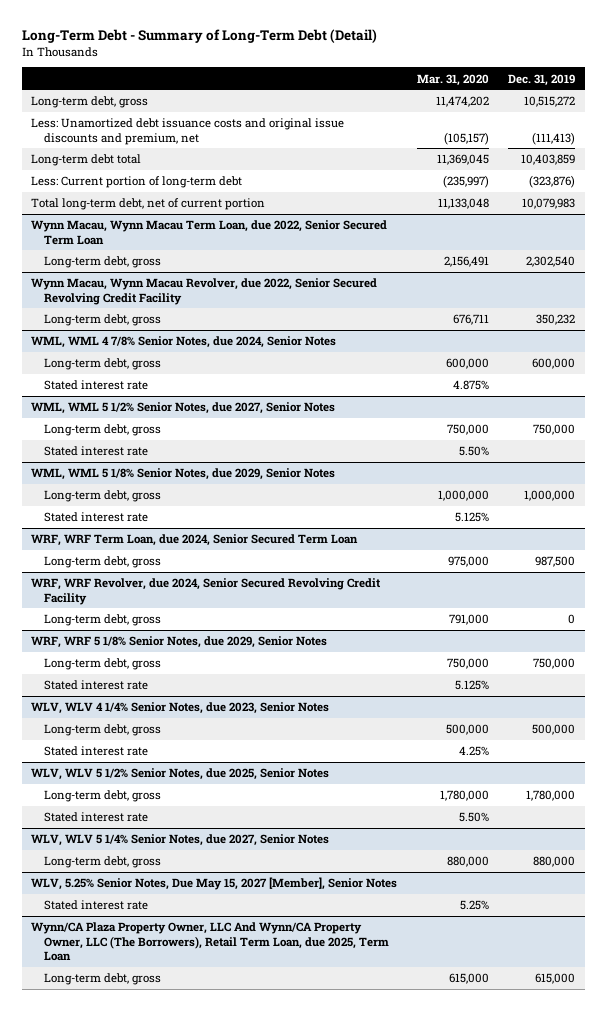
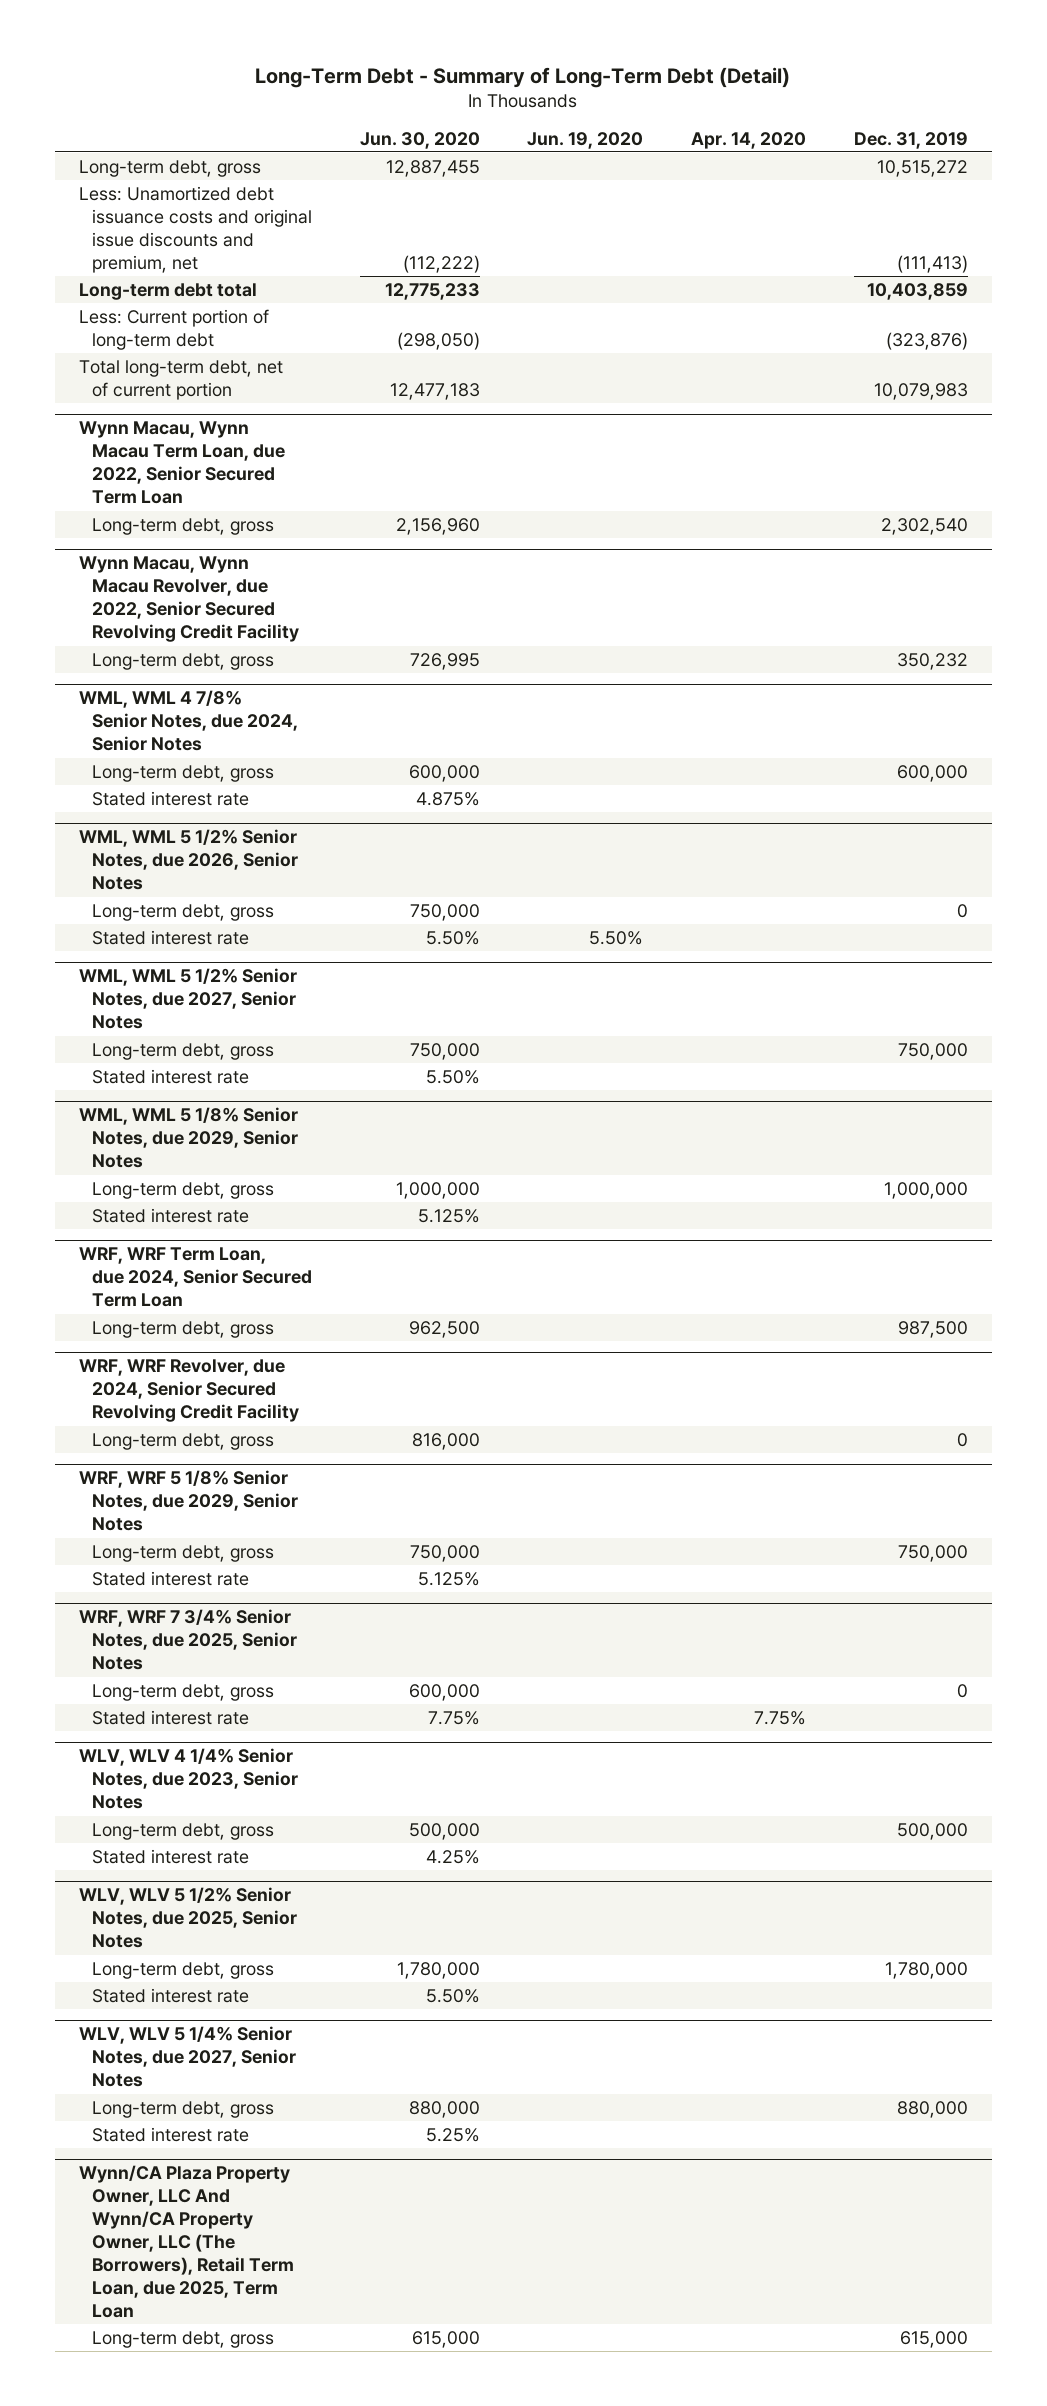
- | Mar. 31, 2020 | Dec. 31, 2019
+ | Jun. 30, 2020 | Jun. 19, 2020 | Apr. 14, 2020 | Dec. 31, 2019
+ WML, WML 5 1/2% Senior Notes, due 2026, Senior Notes
+ Long-term debt, gross | 750,000 | | | 0
+ Stated interest rate | 5.50% | 5.50% | |
+ WRF, WRF 7 3/4% Senior Notes, due 2025, Senior Notes
+ Long-term debt, gross | 600,000 | | | 0
+ Stated interest rate | 7.75% | | 7.75% |
- WLV, 5.25% Senior Notes, Due May 15, 2027 [Member], Senior Notes

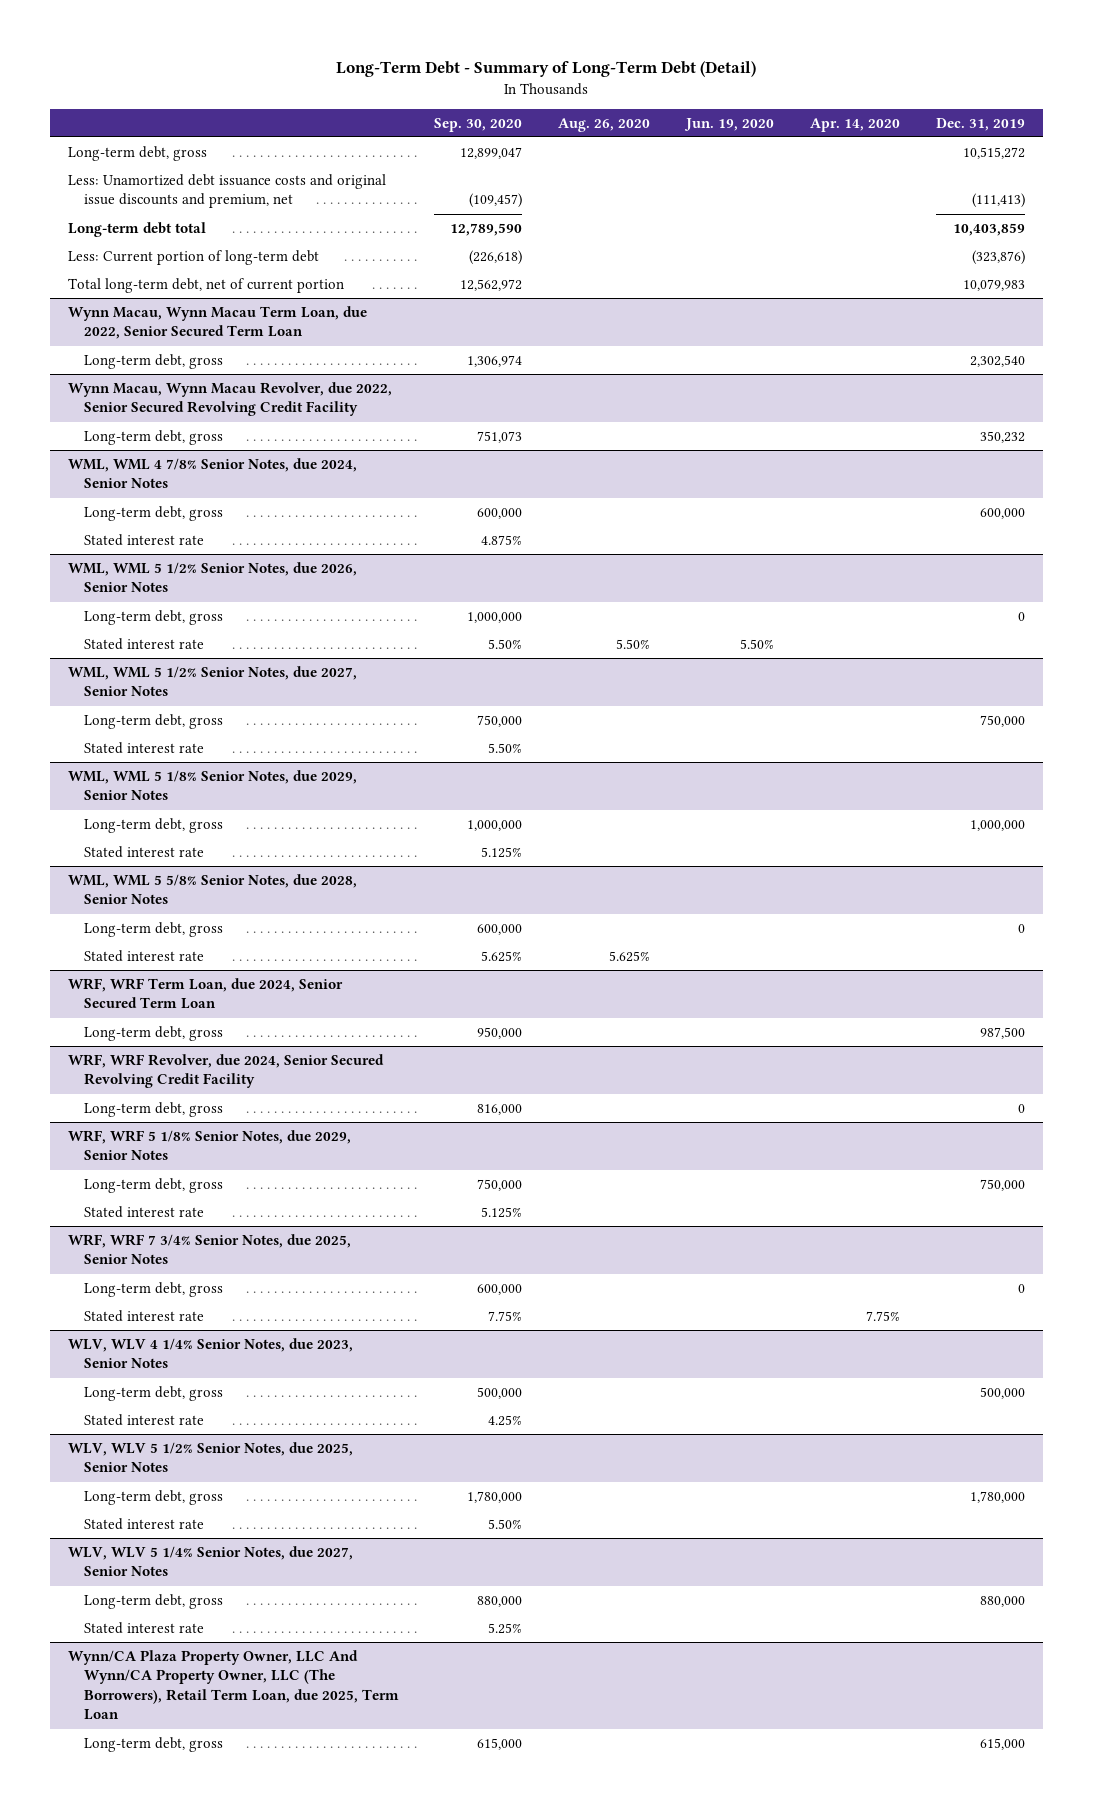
- | Jun. 30, 2020 | Jun. 19, 2020 | Apr. 14, 2020 | Dec. 31, 2019
+ | Sep. 30, 2020 | Aug. 26, 2020 | Jun. 19, 2020 | Apr. 14, 2020 | Dec. 31, 2019
+ WML, WML 5 5/8% Senior Notes, due 2028, Senior Notes
+ Long-term debt, gross | 600,000 | | | | 0
+ Stated interest rate | 5.625% | 5.625% | | |

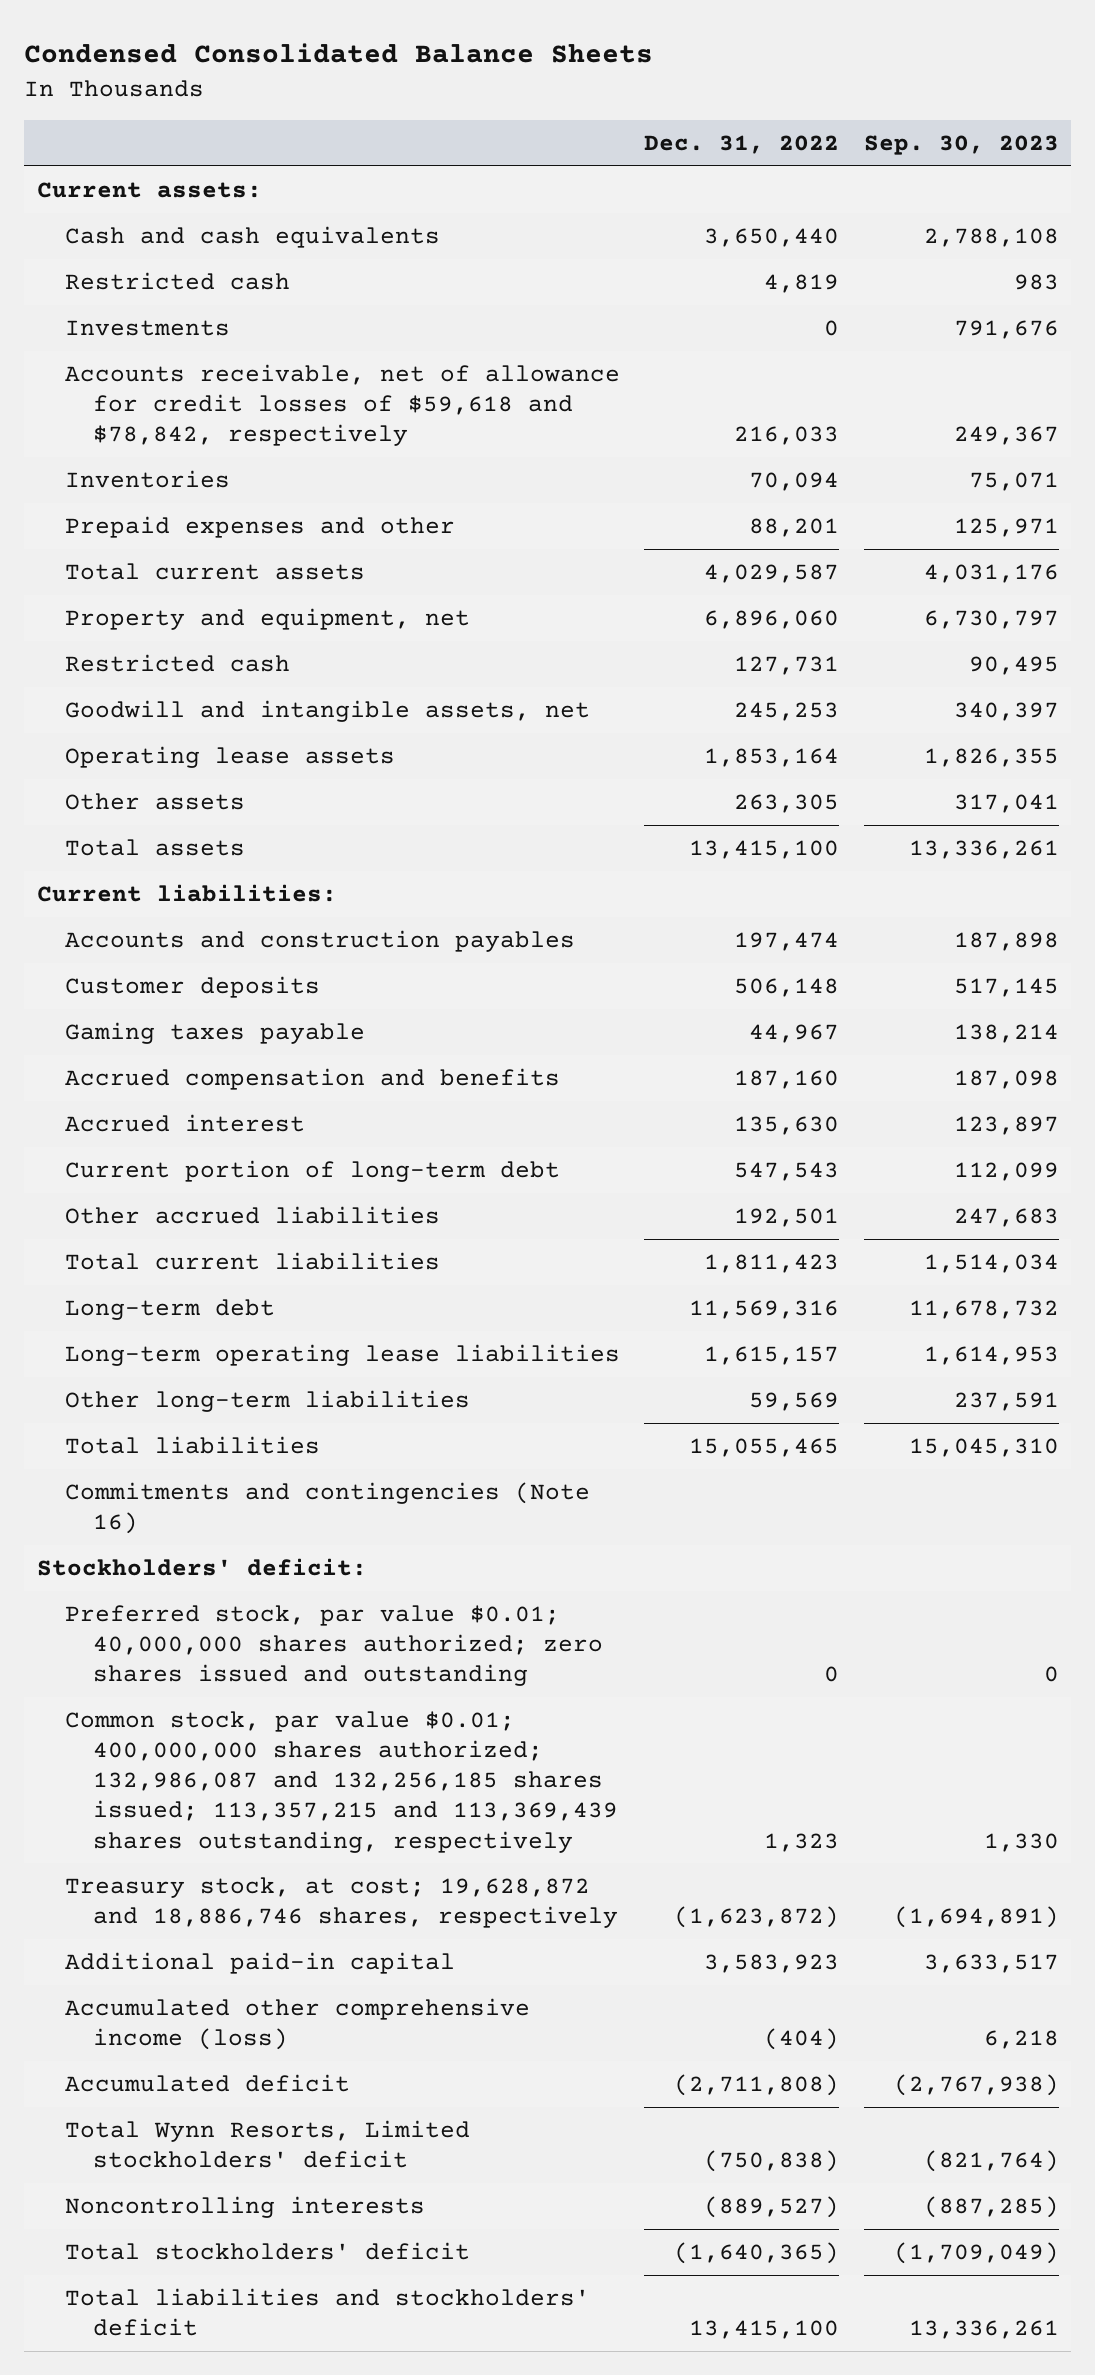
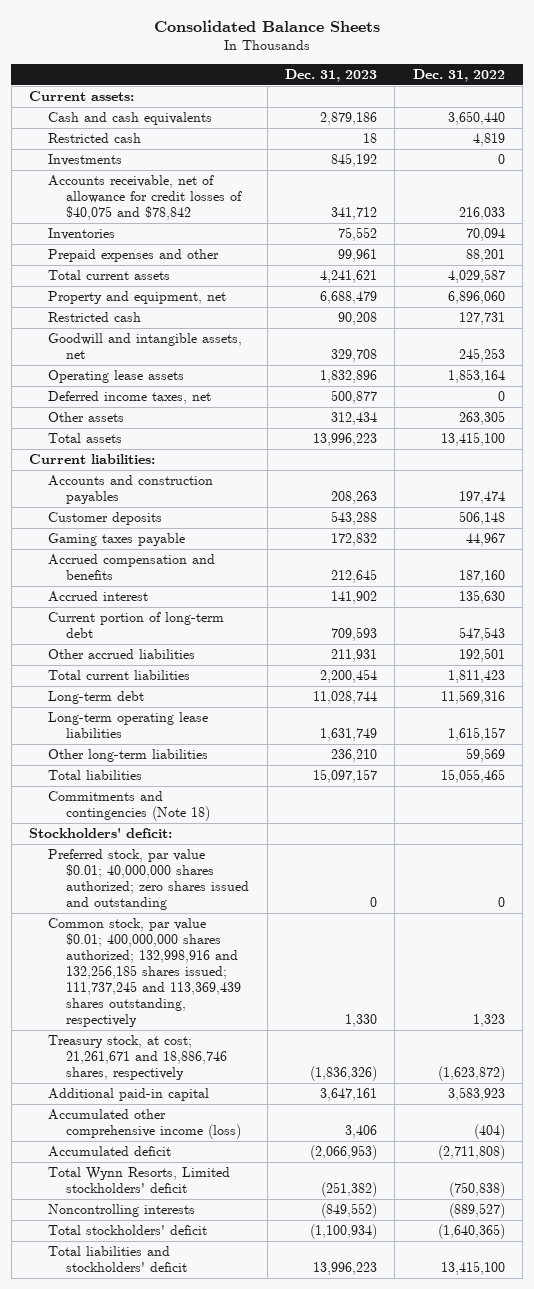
- Condensed Consolidated Balance Sheets
+ Consolidated Balance Sheets
- | Dec. 31, 2022 | Sep. 30, 2023
+ | Dec. 31, 2023 | Dec. 31, 2022
- Accounts receivable, net of allowance for credit losses of $59,618 and $78,842, respectively | 216,033 | 249,367
+ Accounts receivable, net of allowance for credit losses of $40,075 and $78,842 | 341,712 | 216,033
+ Deferred income taxes, net | 500,877 | 0
- Commitments and contingencies (Note 16)
+ Commitments and contingencies (Note 18)
- Common stock, par value $0.01; 400,000,000 shares authorized; 132,986,087 and 132,256,185 shares issued; 113,357,215 and 113,369,439 shares outstanding, respectively | 1,323 | 1,330
- Treasury stock, at cost; 19,628,872 and 18,886,746 shares, respectively | (1,623,872) | (1,694,891)
+ Common stock, par value $0.01; 400,000,000 shares authorized; 132,998,916 and 132,256,185 shares issued; 111,737,245 and 113,369,439 shares outstanding, respectively | 1,330 | 1,323
+ Treasury stock, at cost; 21,261,671 and 18,886,746 shares, respectively | (1,836,326) | (1,623,872)

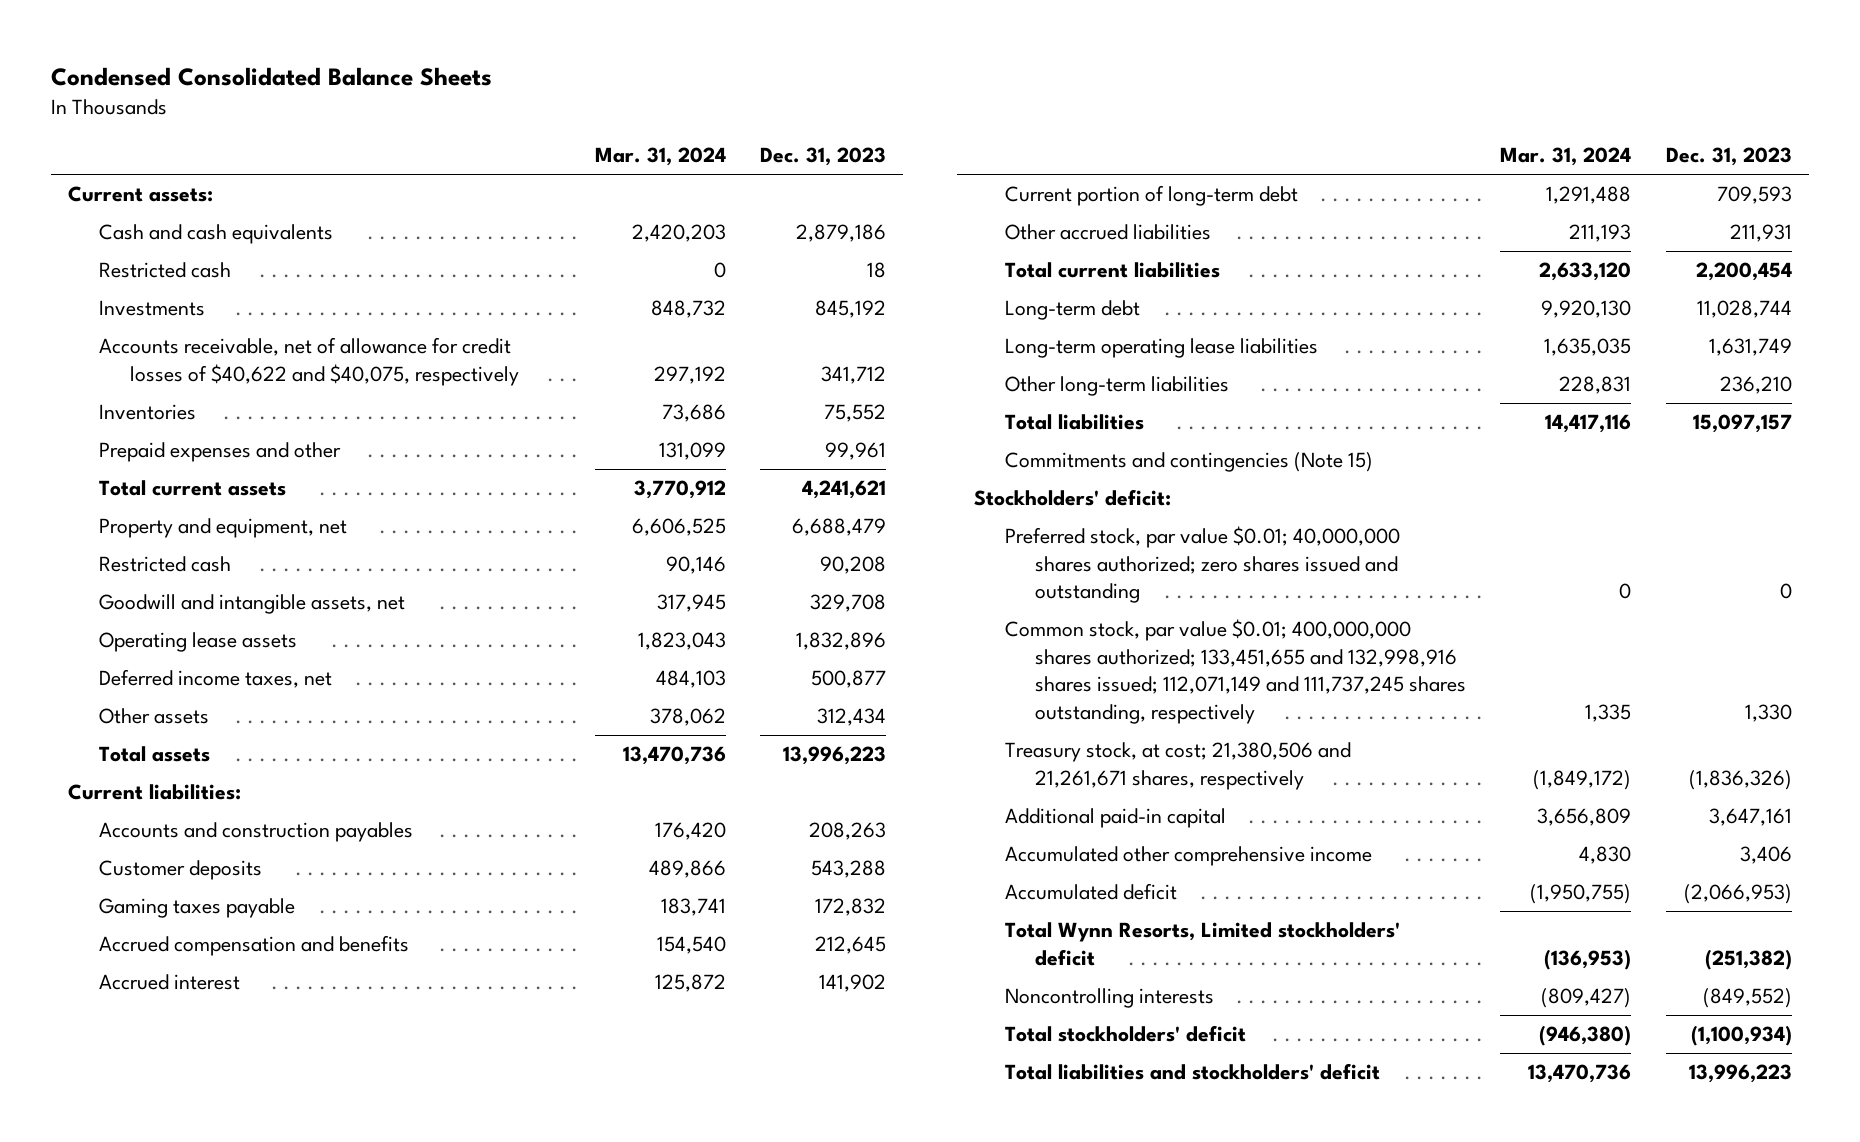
- Consolidated Balance Sheets
+ Condensed Consolidated Balance Sheets
- | Dec. 31, 2023 | Dec. 31, 2022
+ | Mar. 31, 2024 | Dec. 31, 2023
- Accounts receivable, net of allowance for credit losses of $40,075 and $78,842 | 341,712 | 216,033
+ Accounts receivable, net of allowance for credit losses of $40,622 and $40,075, respectively | 297,192 | 341,712
- Commitments and contingencies (Note 18)
+ Commitments and contingencies (Note 15)
- Common stock, par value $0.01; 400,000,000 shares authorized; 132,998,916 and 132,256,185 shares issued; 111,737,245 and 113,369,439 shares outstanding, respectively | 1,330 | 1,323
- Treasury stock, at cost; 21,261,671 and 18,886,746 shares, respectively | (1,836,326) | (1,623,872)
+ Common stock, par value $0.01; 400,000,000 shares authorized; 133,451,655 and 132,998,916 shares issued; 112,071,149 and 111,737,245 shares outstanding, respectively | 1,335 | 1,330
+ Treasury stock, at cost; 21,380,506 and 21,261,671 shares, respectively | (1,849,172) | (1,836,326)
- Accumulated other comprehensive income (loss) | 3,406 | (404)
+ Accumulated other comprehensive income | 4,830 | 3,406

